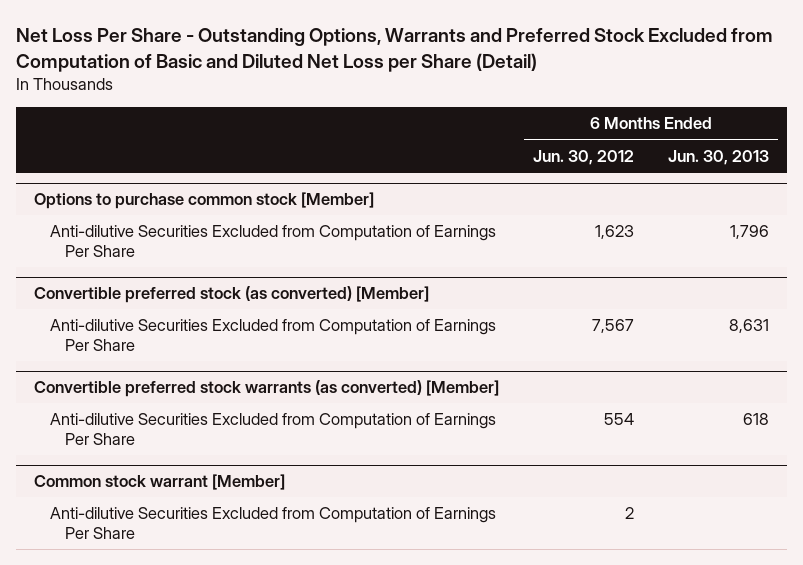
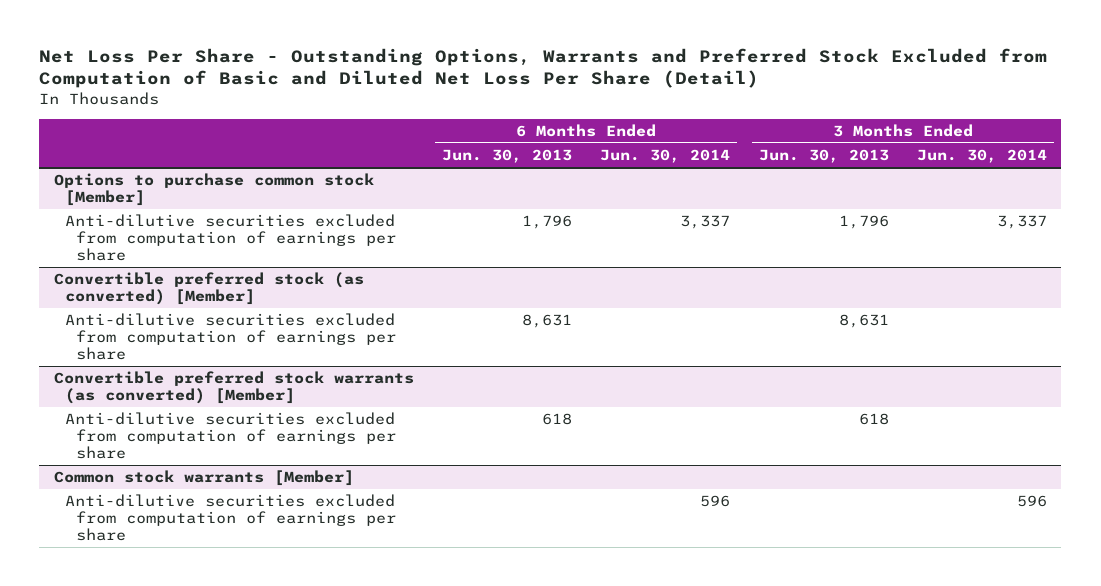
- Net Loss Per Share - Outstanding Options, Warrants and Preferred Stock Excluded from Computation of Basic and Diluted Net Loss per Share (Detail)
+ Net Loss Per Share - Outstanding Options, Warrants and Preferred Stock Excluded from Computation of Basic and Diluted Net Loss Per Share (Detail)
- | 6 Months Ended Jun. 30, 2012 | 6 Months Ended Jun. 30, 2013
+ | 6 Months Ended Jun. 30, 2013 | 6 Months Ended Jun. 30, 2014 | 3 Months Ended Jun. 30, 2013 | 3 Months Ended Jun. 30, 2014
@ Options to purchase common stock [Member]
- Anti-dilutive Securities Excluded from Computation of Earnings Per Share | 1,623 | 1,796
+ Anti-dilutive securities excluded from computation of earnings per share | 1,796 | 3,337 | 1,796 | 3,337
@ Convertible preferred stock (as converted) [Member]
- Anti-dilutive Securities Excluded from Computation of Earnings Per Share | 7,567 | 8,631
+ Anti-dilutive securities excluded from computation of earnings per share | 8,631 | | 8,631 |
@ Convertible preferred stock warrants (as converted) [Member]
- Anti-dilutive Securities Excluded from Computation of Earnings Per Share | 554 | 618
- Common stock warrant [Member]
- Anti-dilutive Securities Excluded from Computation of Earnings Per Share | 2 |
@ Convertible preferred stock warrants (as converted) [Member]
+ Anti-dilutive securities excluded from computation of earnings per share | 618 | | 618 |
+ Common stock warrants [Member]
+ Anti-dilutive securities excluded from computation of earnings per share | | 596 | | 596

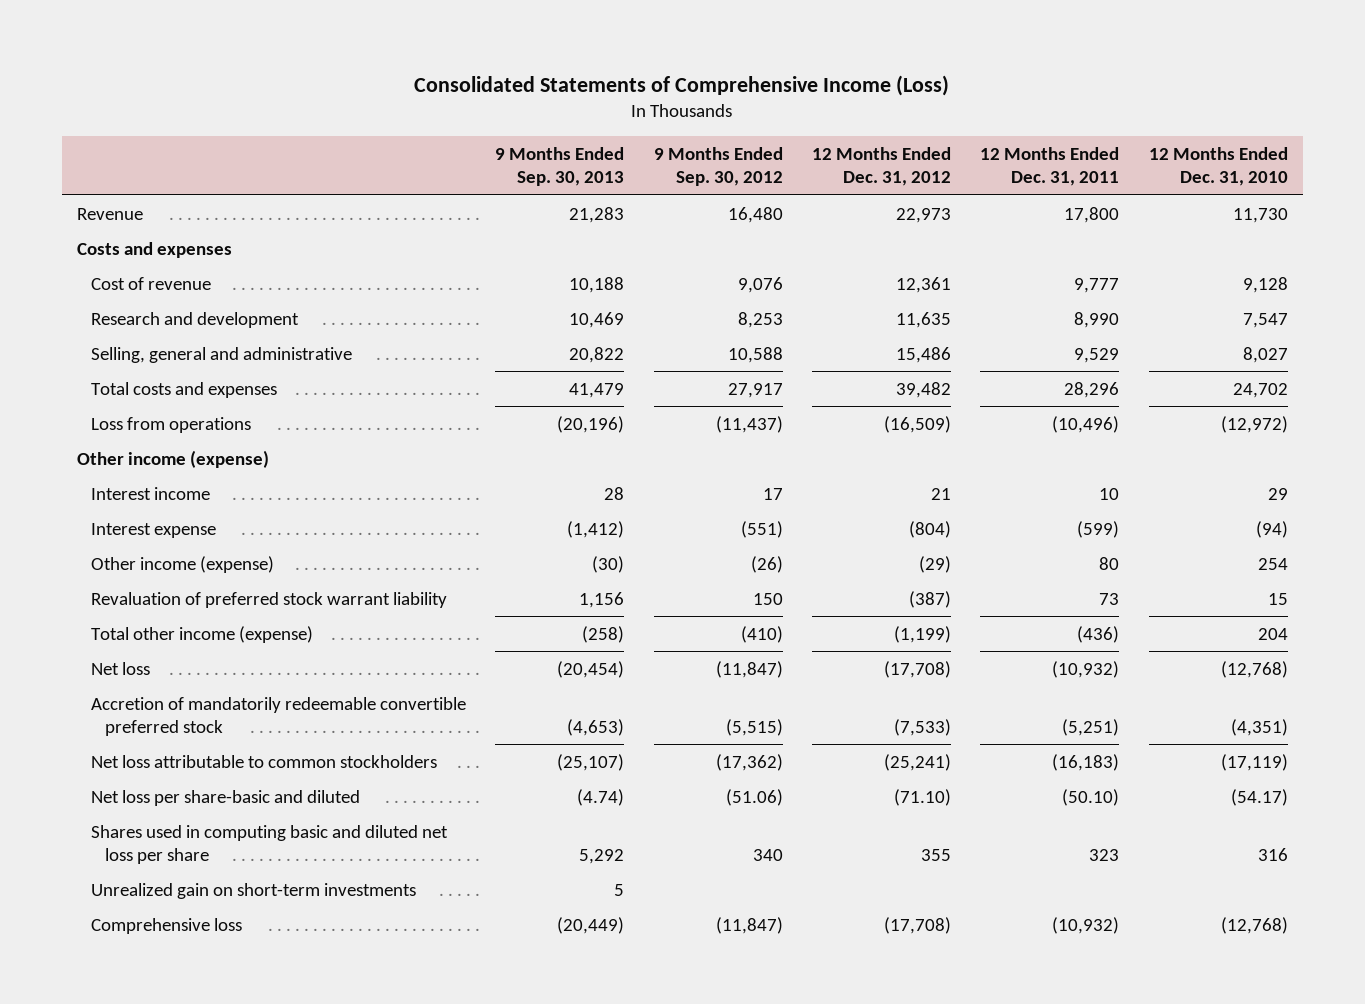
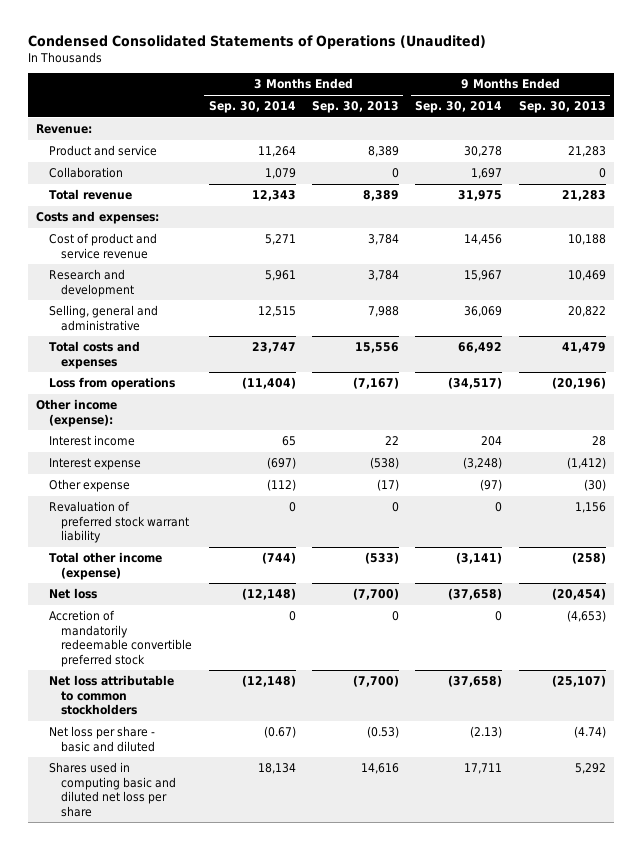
- Consolidated Statements of Comprehensive Income (Loss)
+ Condensed Consolidated Statements of Operations (Unaudited)
- | 9 Months Ended Sep. 30, 2013 | 9 Months Ended Sep. 30, 2012 | 12 Months Ended Dec. 31, 2012 | 12 Months Ended Dec. 31, 2011 | 12 Months Ended Dec. 31, 2010
+ | 3 Months Ended Sep. 30, 2014 | 3 Months Ended Sep. 30, 2013 | 9 Months Ended Sep. 30, 2014 | 9 Months Ended Sep. 30, 2013
- Revenue | 21,283 | 16,480 | 22,973 | 17,800 | 11,730
- Costs and expenses
- Cost of revenue | 10,188 | 9,076 | 12,361 | 9,777 | 9,128
+ Revenue:
+ Product and service | 11,264 | 8,389 | 30,278 | 21,283
+ Collaboration | 1,079 | 0 | 1,697 | 0
+ Total revenue | 12,343 | 8,389 | 31,975 | 21,283
+ Costs and expenses:
+ Cost of product and service revenue | 5,271 | 3,784 | 14,456 | 10,188
- Other income (expense)
+ Other income (expense):
- Other income (expense) | (30) | (26) | (29) | 80 | 254
+ Other expense | (112) | (17) | (97) | (30)
- Net loss per share-basic and diluted | (4.74) | (51.06) | (71.10) | (50.10) | (54.17)
+ Net loss per share - basic and diluted | (0.67) | (0.53) | (2.13) | (4.74)
- Unrealized gain on short-term investments | 5 | | | |
- Comprehensive loss | (20,449) | (11,847) | (17,708) | (10,932) | (12,768)

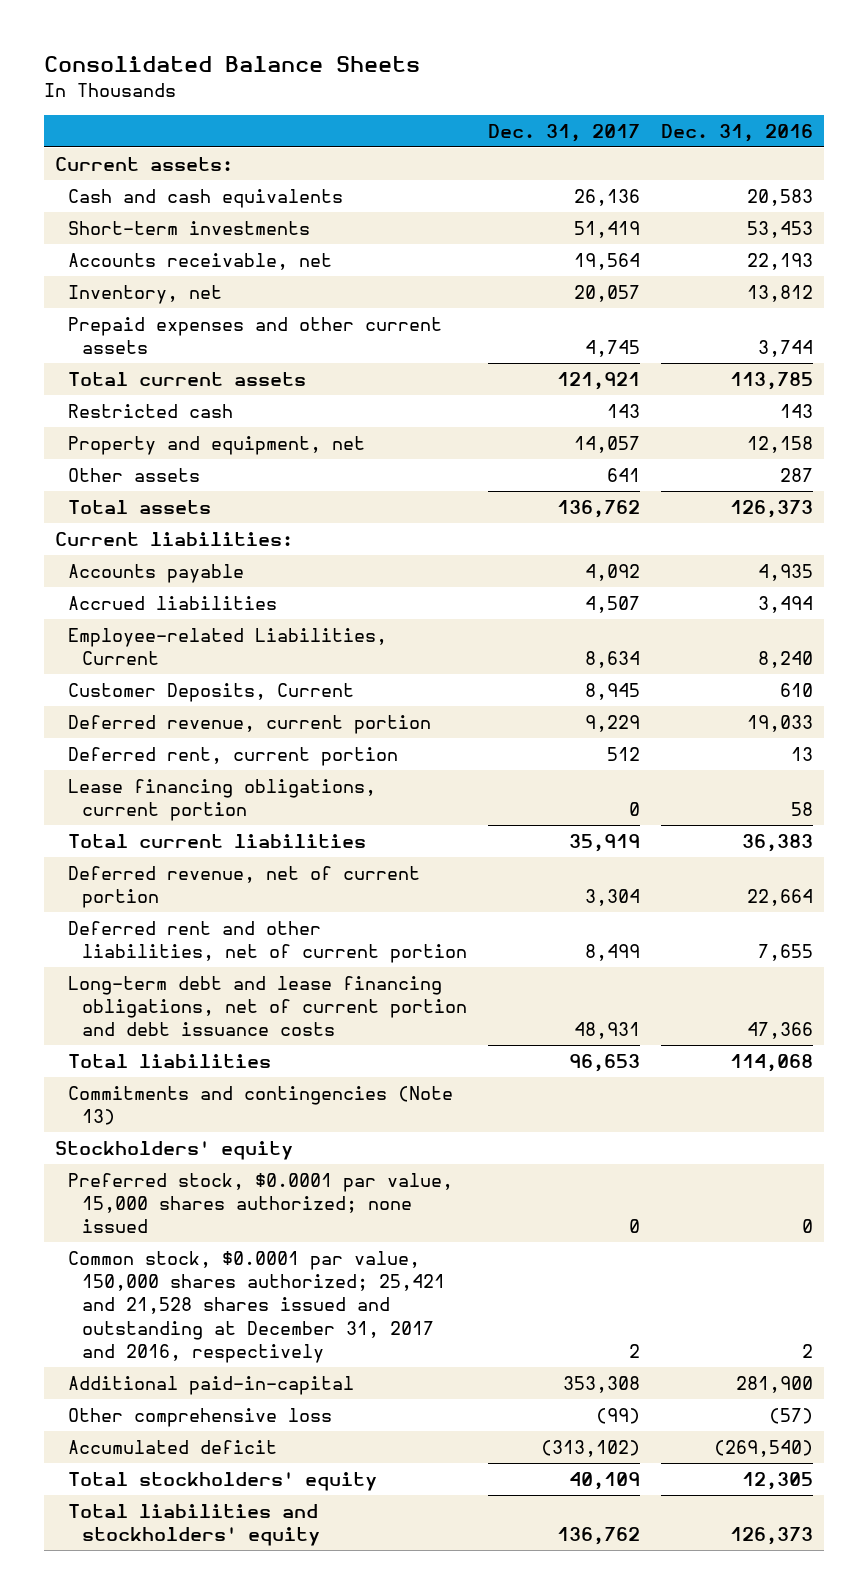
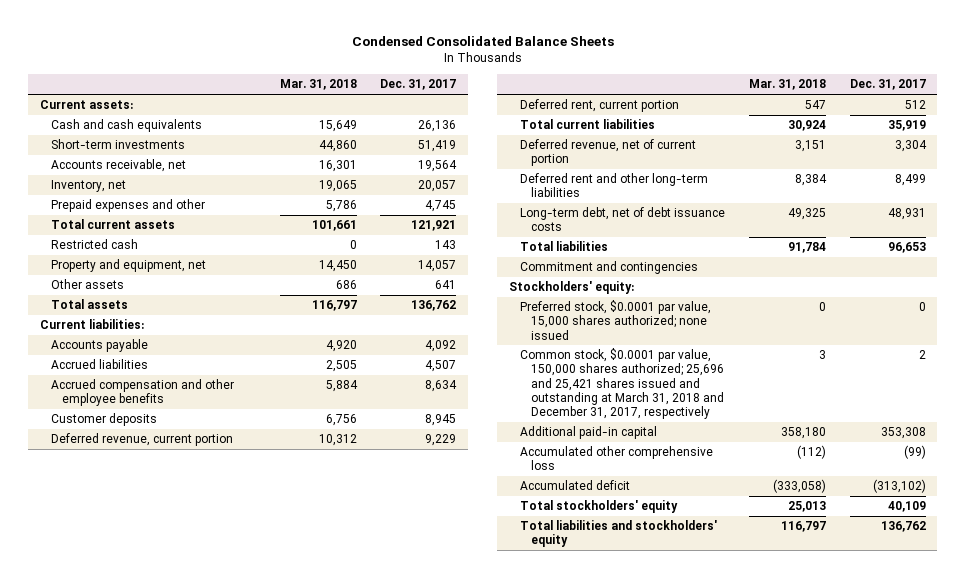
- Consolidated Balance Sheets
+ Condensed Consolidated Balance Sheets
- | Dec. 31, 2017 | Dec. 31, 2016
+ | Mar. 31, 2018 | Dec. 31, 2017
- Prepaid expenses and other current assets | 4,745 | 3,744
+ Prepaid expenses and other | 5,786 | 4,745
- Employee-related Liabilities, Current | 8,634 | 8,240
- Customer Deposits, Current | 8,945 | 610
+ Accrued compensation and other employee benefits | 5,884 | 8,634
+ Customer deposits | 6,756 | 8,945
- Lease financing obligations, current portion | 0 | 58
- Deferred rent and other liabilities, net of current portion | 8,499 | 7,655
- Long-term debt and lease financing obligations, net of current portion and debt issuance costs | 48,931 | 47,366
+ Deferred rent and other long-term liabilities | 8,384 | 8,499
+ Long-term debt, net of debt issuance costs | 49,325 | 48,931
- Commitments and contingencies (Note 13)
- Stockholders' equity
+ Commitment and contingencies
+ Stockholders' equity:
- Common stock, $0.0001 par value, 150,000 shares authorized; 25,421 and 21,528 shares issued and outstanding at December 31, 2017 and 2016, respectively | 2 | 2
- Additional paid-in-capital | 353,308 | 281,900
- Other comprehensive loss | (99) | (57)
+ Common stock, $0.0001 par value, 150,000 shares authorized; 25,696 and 25,421 shares issued and outstanding at March 31, 2018 and December 31, 2017, respectively | 3 | 2
+ Additional paid-in capital | 358,180 | 353,308
+ Accumulated other comprehensive loss | (112) | (99)

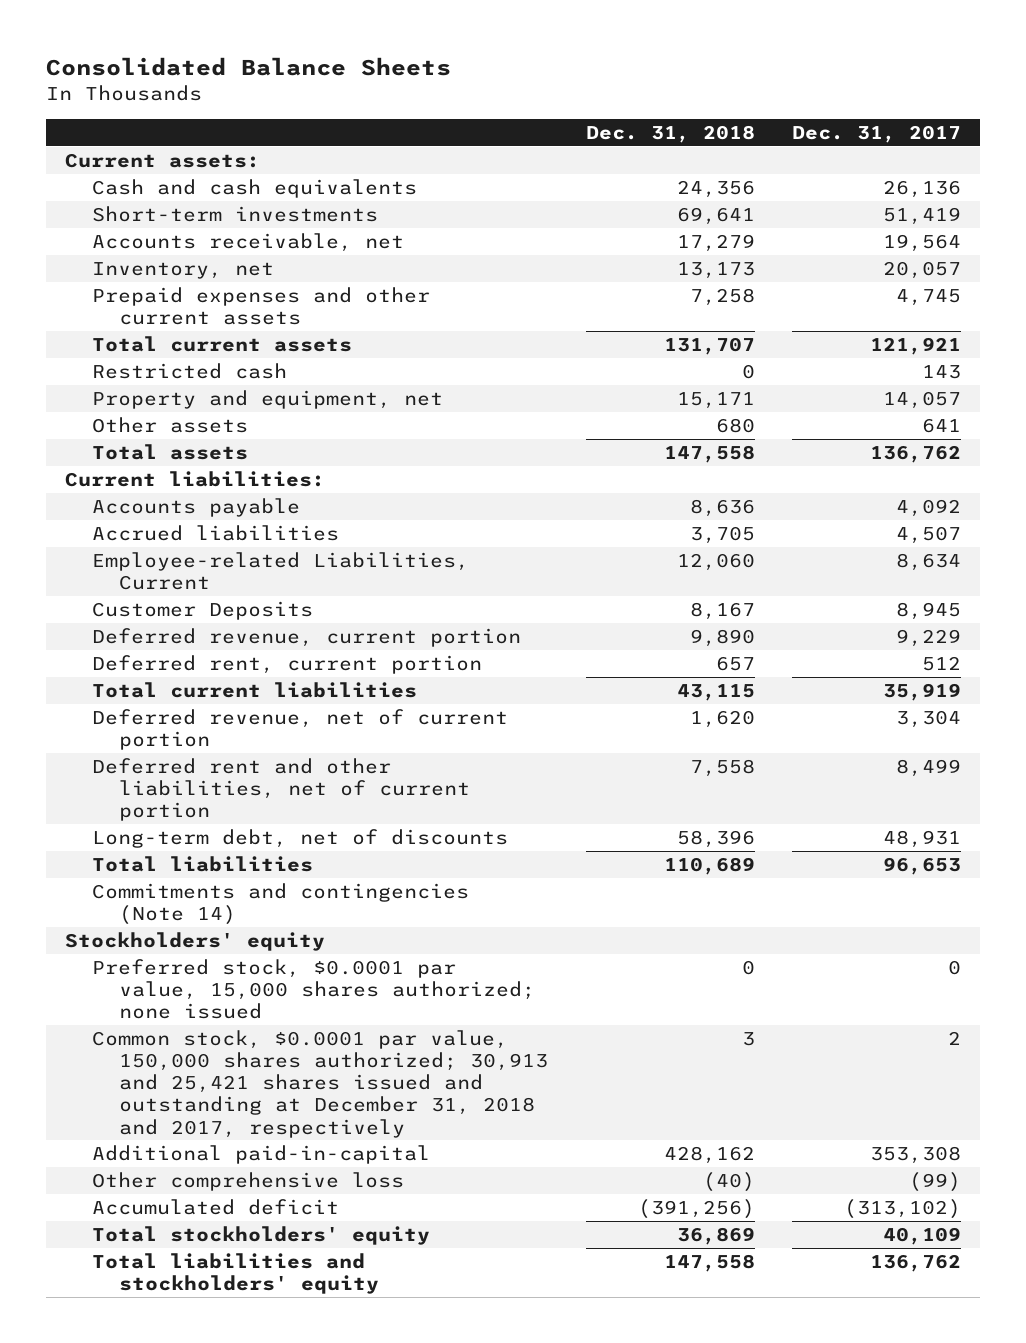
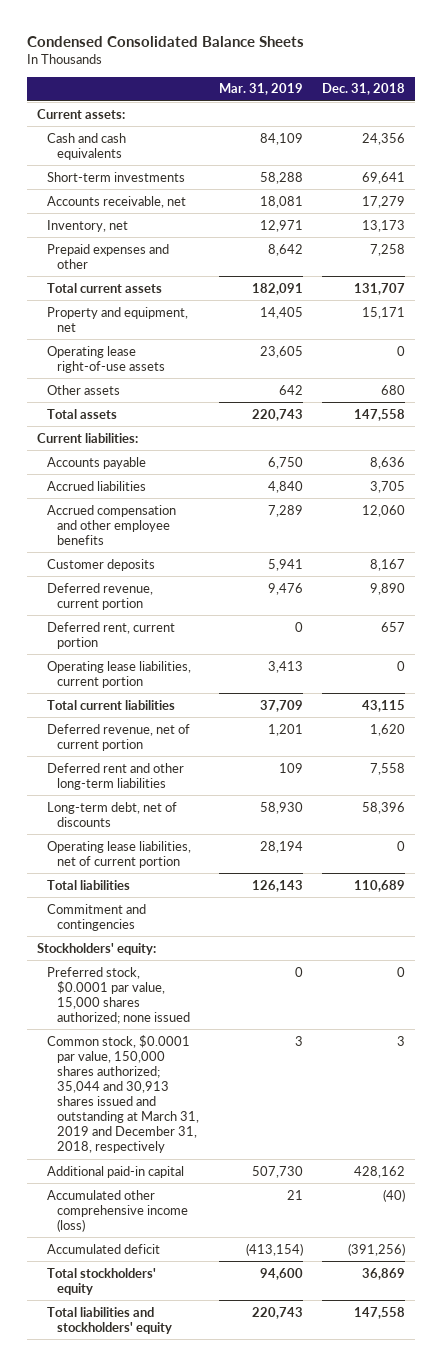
- Consolidated Balance Sheets
+ Condensed Consolidated Balance Sheets
- | Dec. 31, 2018 | Dec. 31, 2017
+ | Mar. 31, 2019 | Dec. 31, 2018
- Prepaid expenses and other current assets | 7,258 | 4,745
+ Prepaid expenses and other | 8,642 | 7,258
- Restricted cash | 0 | 143
+ Operating lease right-of-use assets | 23,605 | 0
- Employee-related Liabilities, Current | 12,060 | 8,634
- Customer Deposits | 8,167 | 8,945
+ Accrued compensation and other employee benefits | 7,289 | 12,060
+ Customer deposits | 5,941 | 8,167
+ Operating lease liabilities, current portion | 3,413 | 0
- Deferred rent and other liabilities, net of current portion | 7,558 | 8,499
+ Deferred rent and other long-term liabilities | 109 | 7,558
+ Operating lease liabilities, net of current portion | 28,194 | 0
- Commitments and contingencies (Note 14)
- Stockholders' equity
+ Commitment and contingencies
+ Stockholders' equity:
- Common stock, $0.0001 par value, 150,000 shares authorized; 30,913 and 25,421 shares issued and outstanding at December 31, 2018 and 2017, respectively | 3 | 2
- Additional paid-in-capital | 428,162 | 353,308
- Other comprehensive loss | (40) | (99)
+ Common stock, $0.0001 par value, 150,000 shares authorized; 35,044 and 30,913 shares issued and outstanding at March 31, 2019 and December 31, 2018, respectively | 3 | 3
+ Additional paid-in capital | 507,730 | 428,162
+ Accumulated other comprehensive income (loss) | 21 | (40)

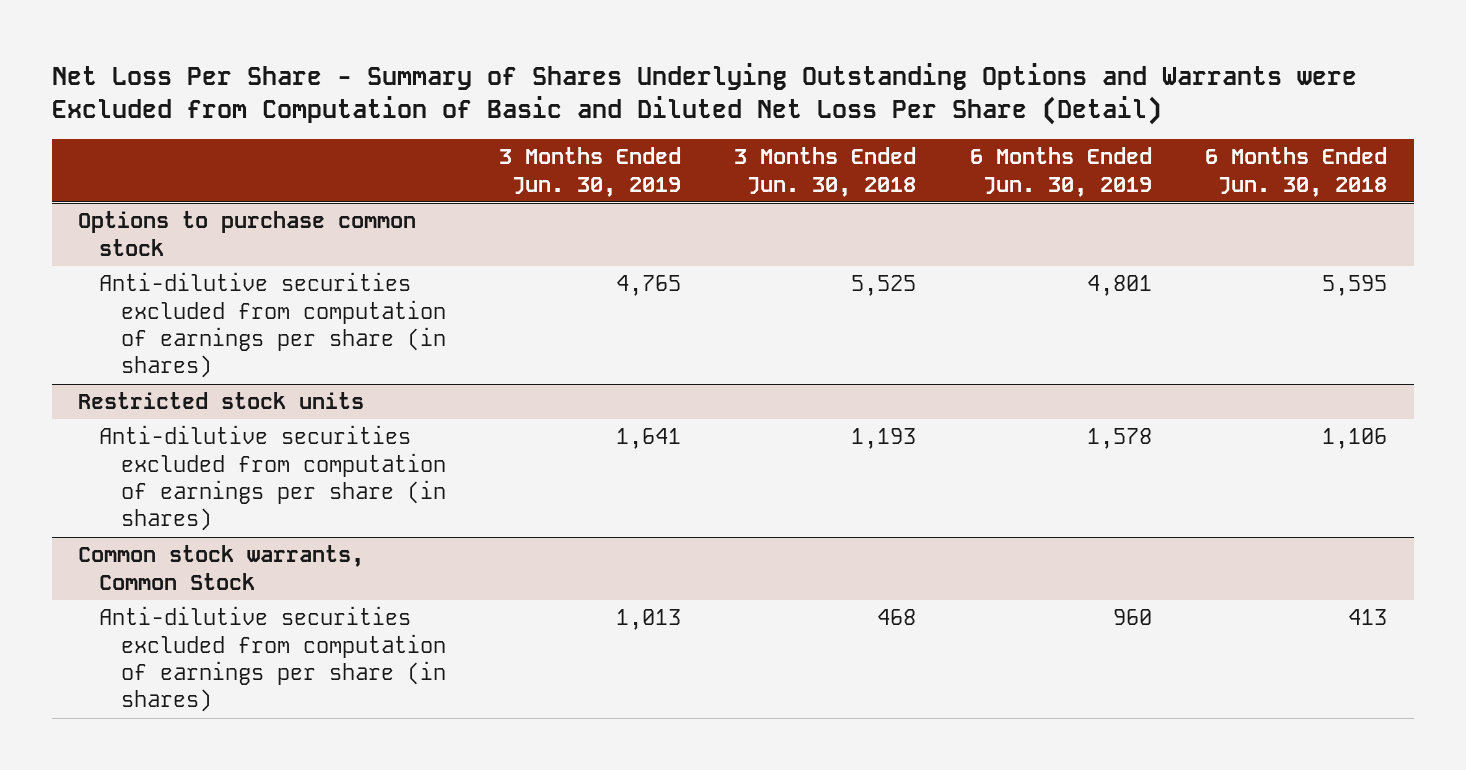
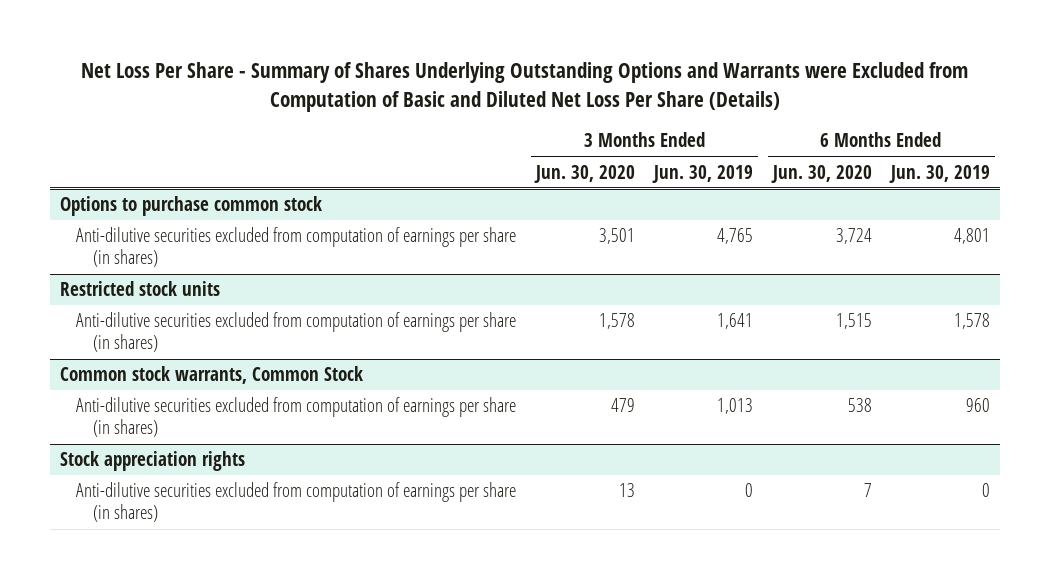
- Net Loss Per Share - Summary of Shares Underlying Outstanding Options and Warrants were Excluded from Computation of Basic and Diluted Net Loss Per Share (Detail)
+ Net Loss Per Share - Summary of Shares Underlying Outstanding Options and Warrants were Excluded from Computation of Basic and Diluted Net Loss Per Share (Details)
- | 3 Months Ended Jun. 30, 2019 | 3 Months Ended Jun. 30, 2018 | 6 Months Ended Jun. 30, 2019 | 6 Months Ended Jun. 30, 2018
+ | 3 Months Ended Jun. 30, 2020 | 3 Months Ended Jun. 30, 2019 | 6 Months Ended Jun. 30, 2020 | 6 Months Ended Jun. 30, 2019
+ Stock appreciation rights
+ Anti-dilutive securities excluded from computation of earnings per share (in shares) | 13 | 0 | 7 | 0

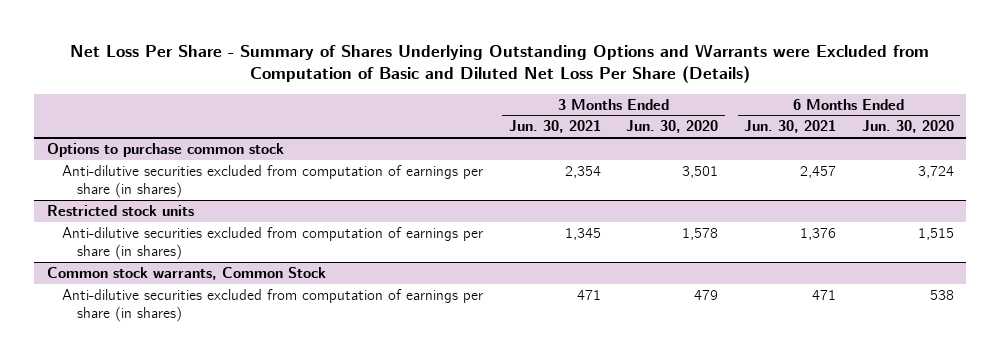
- | 3 Months Ended Jun. 30, 2020 | 3 Months Ended Jun. 30, 2019 | 6 Months Ended Jun. 30, 2020 | 6 Months Ended Jun. 30, 2019
+ | 3 Months Ended Jun. 30, 2021 | 3 Months Ended Jun. 30, 2020 | 6 Months Ended Jun. 30, 2021 | 6 Months Ended Jun. 30, 2020
- Stock appreciation rights
- Anti-dilutive securities excluded from computation of earnings per share (in shares) | 13 | 0 | 7 | 0

